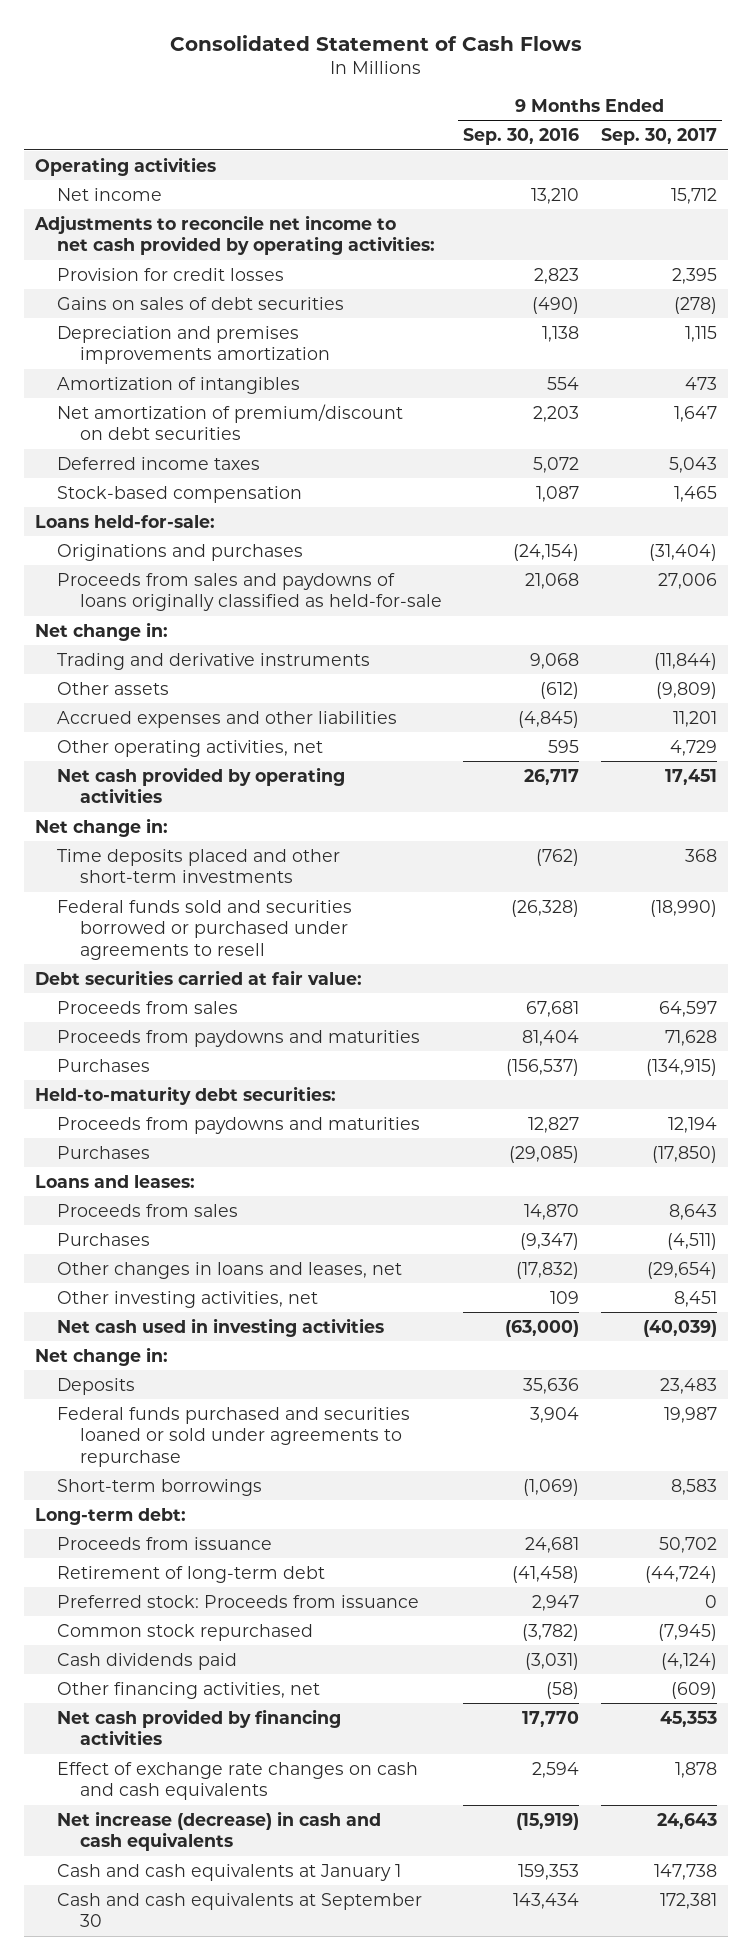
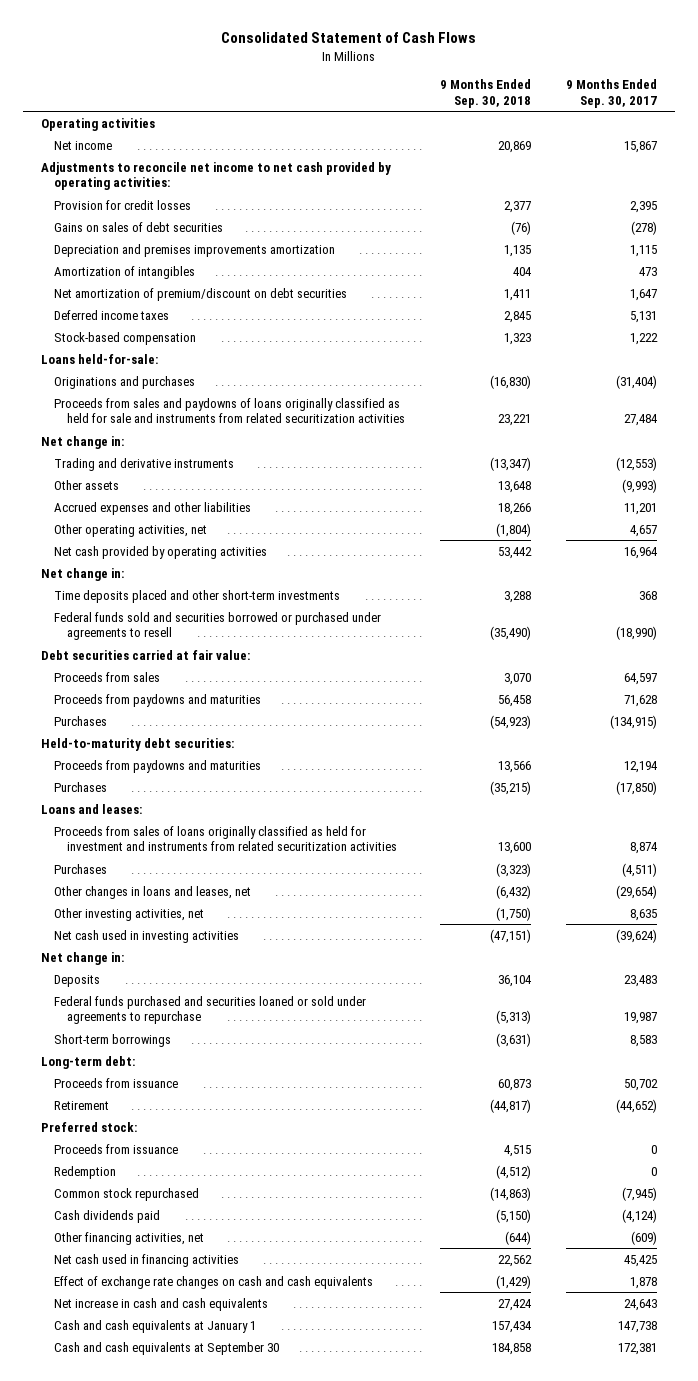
- | 9 Months Ended Sep. 30, 2016 | 9 Months Ended Sep. 30, 2017
+ | 9 Months Ended Sep. 30, 2018 | 9 Months Ended Sep. 30, 2017
- Net income | 13,210 | 15,712
+ Net income | 20,869 | 15,867
- Deferred income taxes | 5,072 | 5,043
- Stock-based compensation | 1,087 | 1,465
+ Deferred income taxes | 2,845 | 5,131
+ Stock-based compensation | 1,323 | 1,222
- Proceeds from sales and paydowns of loans originally classified as held-for-sale | 21,068 | 27,006
+ Proceeds from sales and paydowns of loans originally classified as held for sale and instruments from related securitization activities | 23,221 | 27,484
- Trading and derivative instruments | 9,068 | (11,844)
- Other assets | (612) | (9,809)
+ Trading and derivative instruments | (13,347) | (12,553)
+ Other assets | 13,648 | (9,993)
- Other operating activities, net | 595 | 4,729
- Net cash provided by operating activities | 26,717 | 17,451
+ Other operating activities, net | (1,804) | 4,657
+ Net cash provided by operating activities | 53,442 | 16,964
- Proceeds from sales | 14,870 | 8,643
+ Proceeds from sales of loans originally classified as held for investment and instruments from related securitization activities | 13,600 | 8,874
- Other investing activities, net | 109 | 8,451
- Net cash used in investing activities | (63,000) | (40,039)
+ Other investing activities, net | (1,750) | 8,635
+ Net cash used in investing activities | (47,151) | (39,624)
- Retirement of long-term debt | (41,458) | (44,724)
- Preferred stock: Proceeds from issuance | 2,947 | 0
+ Retirement | (44,817) | (44,652)
+ Preferred stock:
+ Proceeds from issuance | 4,515 | 0
+ Redemption | (4,512) | 0
- Net cash provided by financing activities | 17,770 | 45,353
+ Net cash used in financing activities | 22,562 | 45,425
- Net increase (decrease) in cash and cash equivalents | (15,919) | 24,643
+ Net increase in cash and cash equivalents | 27,424 | 24,643

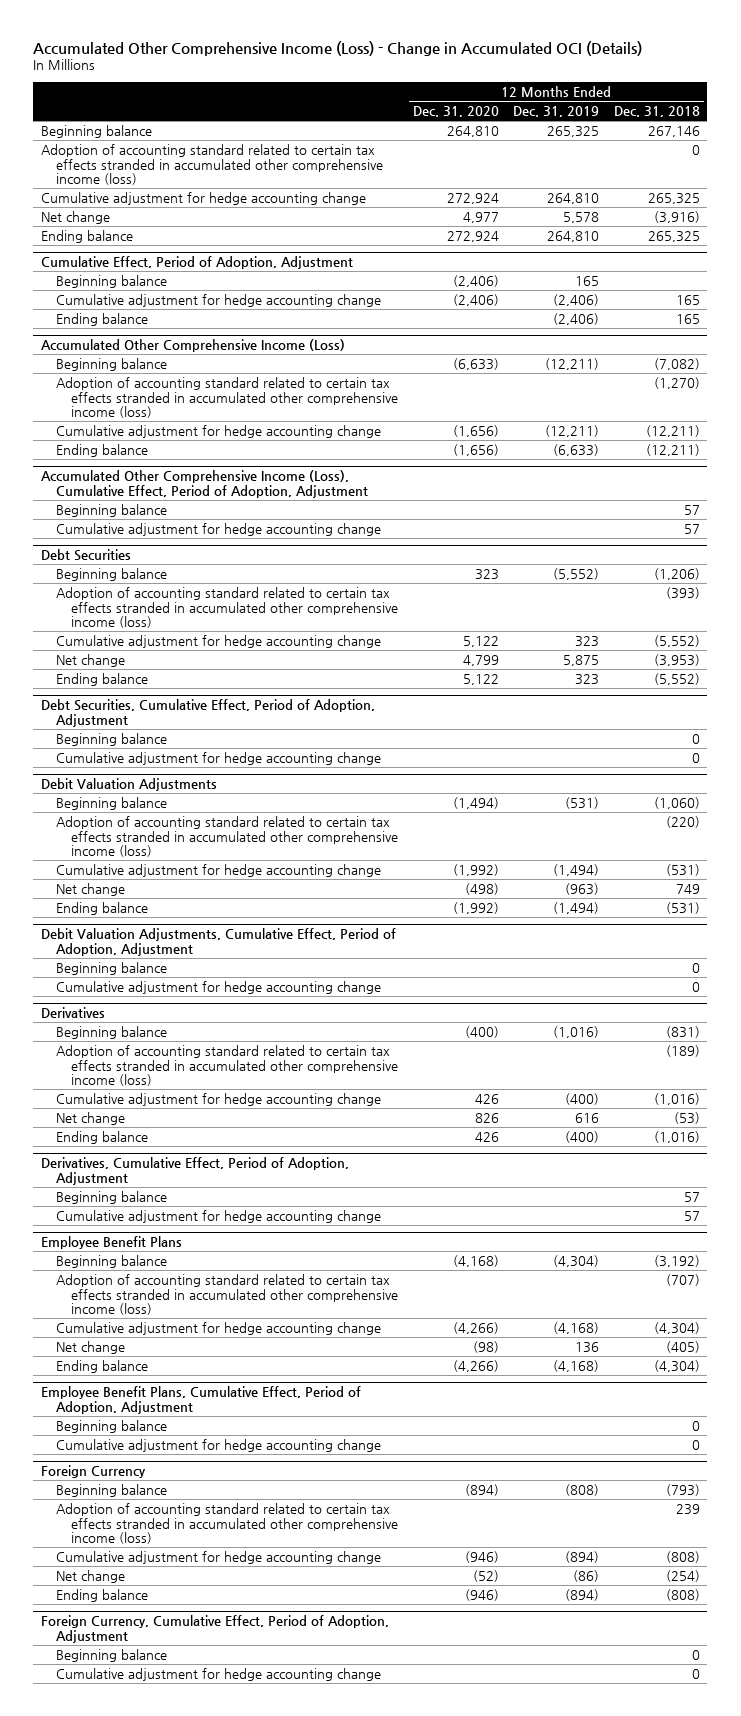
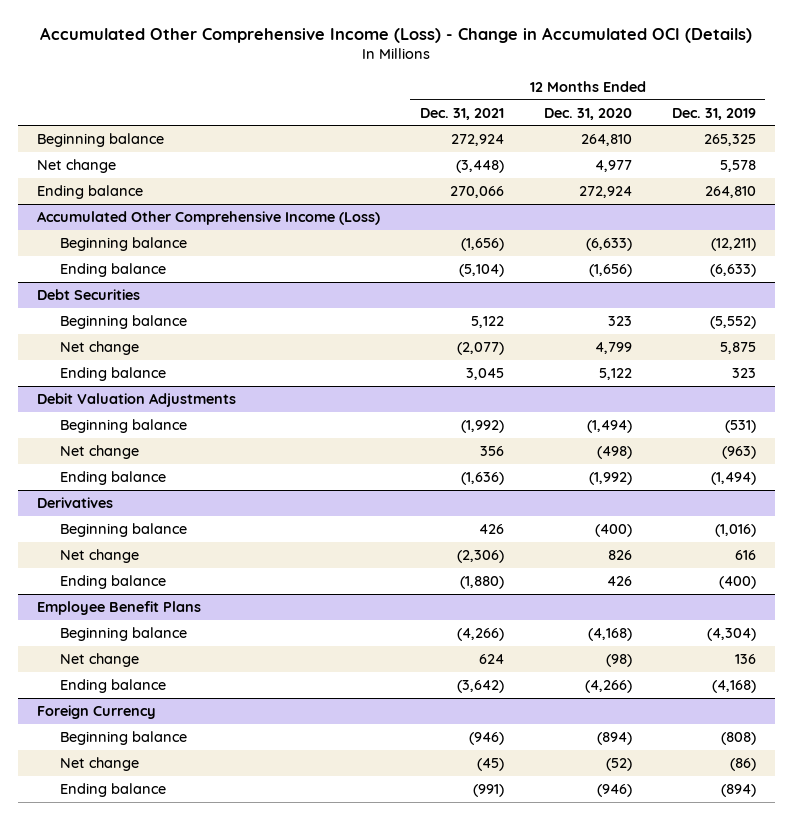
- | 12 Months Ended Dec. 31, 2020 | 12 Months Ended Dec. 31, 2019 | 12 Months Ended Dec. 31, 2018
+ | 12 Months Ended Dec. 31, 2021 | 12 Months Ended Dec. 31, 2020 | 12 Months Ended Dec. 31, 2019
- Adoption of accounting standard related to certain tax effects stranded in accumulated other comprehensive income (loss) | | | 0
- Cumulative adjustment for hedge accounting change | 272,924 | 264,810 | 265,325
- Cumulative Effect, Period of Adoption, Adjustment
- Beginning balance | (2,406) | 165 |
- Cumulative adjustment for hedge accounting change | (2,406) | (2,406) | 165
- Ending balance | | (2,406) | 165
@ Accumulated Other Comprehensive Income (Loss)
- Adoption of accounting standard related to certain tax effects stranded in accumulated other comprehensive income (loss) | | | (1,270)
- Cumulative adjustment for hedge accounting change | (1,656) | (12,211) | (12,211)
- Accumulated Other Comprehensive Income (Loss), Cumulative Effect, Period of Adoption, Adjustment
- Beginning balance | | | 57
- Cumulative adjustment for hedge accounting change | | | 57
@ Debt Securities
- Adoption of accounting standard related to certain tax effects stranded in accumulated other comprehensive income (loss) | | | (393)
- Cumulative adjustment for hedge accounting change | 5,122 | 323 | (5,552)
- Debt Securities, Cumulative Effect, Period of Adoption, Adjustment
- Beginning balance | | | 0
- Cumulative adjustment for hedge accounting change | | | 0
@ Debit Valuation Adjustments
- Adoption of accounting standard related to certain tax effects stranded in accumulated other comprehensive income (loss) | | | (220)
- Cumulative adjustment for hedge accounting change | (1,992) | (1,494) | (531)
- Debit Valuation Adjustments, Cumulative Effect, Period of Adoption, Adjustment
- Beginning balance | | | 0
- Cumulative adjustment for hedge accounting change | | | 0
@ Derivatives
- Adoption of accounting standard related to certain tax effects stranded in accumulated other comprehensive income (loss) | | | (189)
- Cumulative adjustment for hedge accounting change | 426 | (400) | (1,016)
- Derivatives, Cumulative Effect, Period of Adoption, Adjustment
- Beginning balance | | | 57
- Cumulative adjustment for hedge accounting change | | | 57
@ Employee Benefit Plans
- Adoption of accounting standard related to certain tax effects stranded in accumulated other comprehensive income (loss) | | | (707)
- Cumulative adjustment for hedge accounting change | (4,266) | (4,168) | (4,304)
- Employee Benefit Plans, Cumulative Effect, Period of Adoption, Adjustment
- Beginning balance | | | 0
- Cumulative adjustment for hedge accounting change | | | 0
@ Foreign Currency
- Adoption of accounting standard related to certain tax effects stranded in accumulated other comprehensive income (loss) | | | 239
- Cumulative adjustment for hedge accounting change | (946) | (894) | (808)
- Foreign Currency, Cumulative Effect, Period of Adoption, Adjustment
- Beginning balance | | | 0
- Cumulative adjustment for hedge accounting change | | | 0

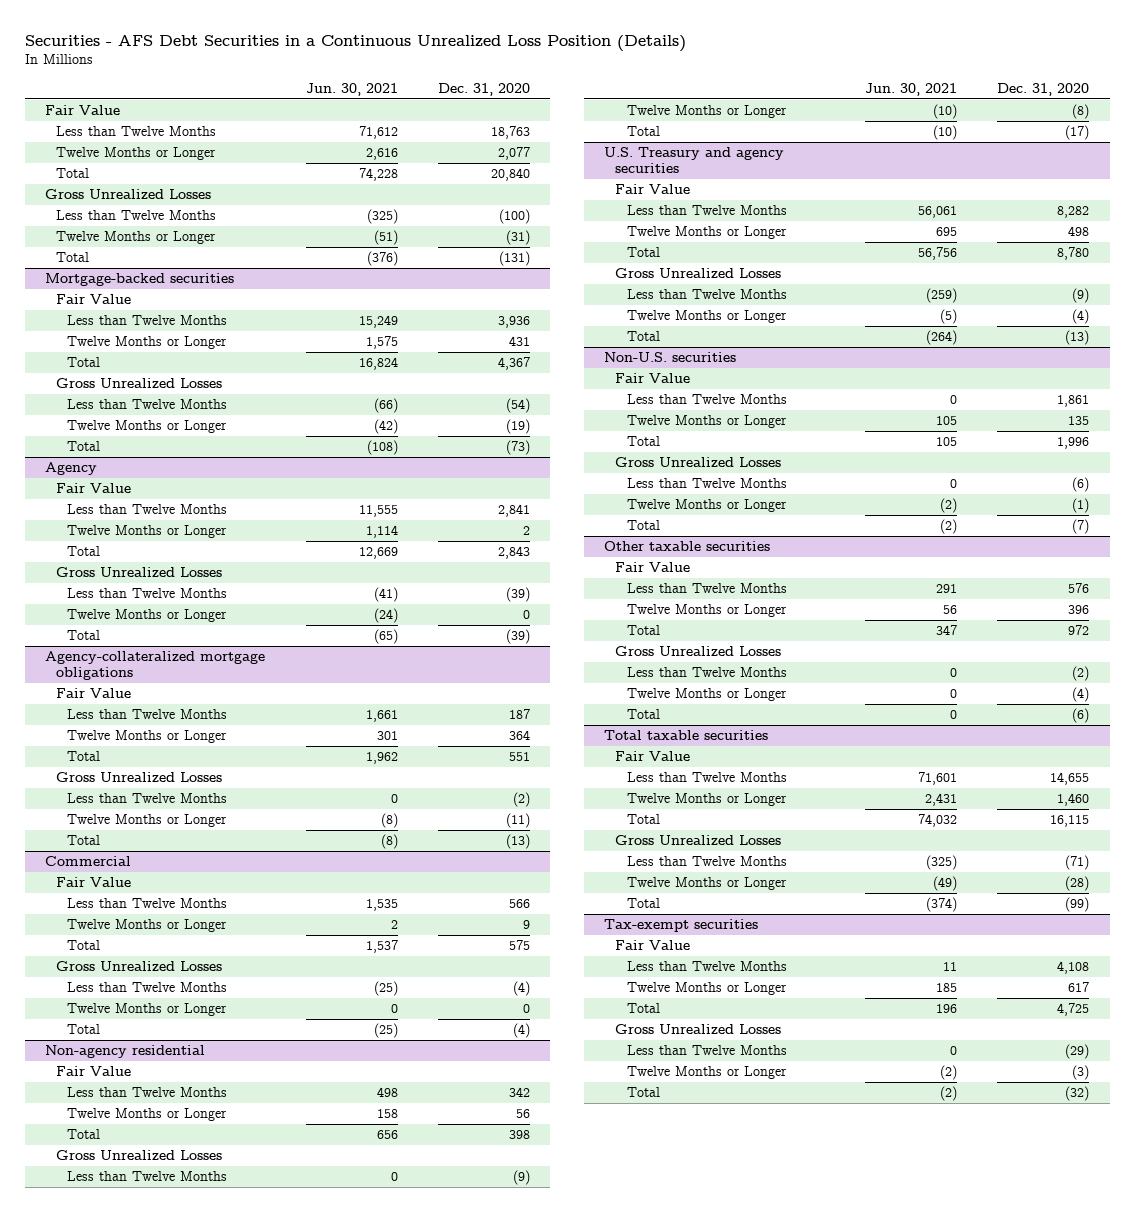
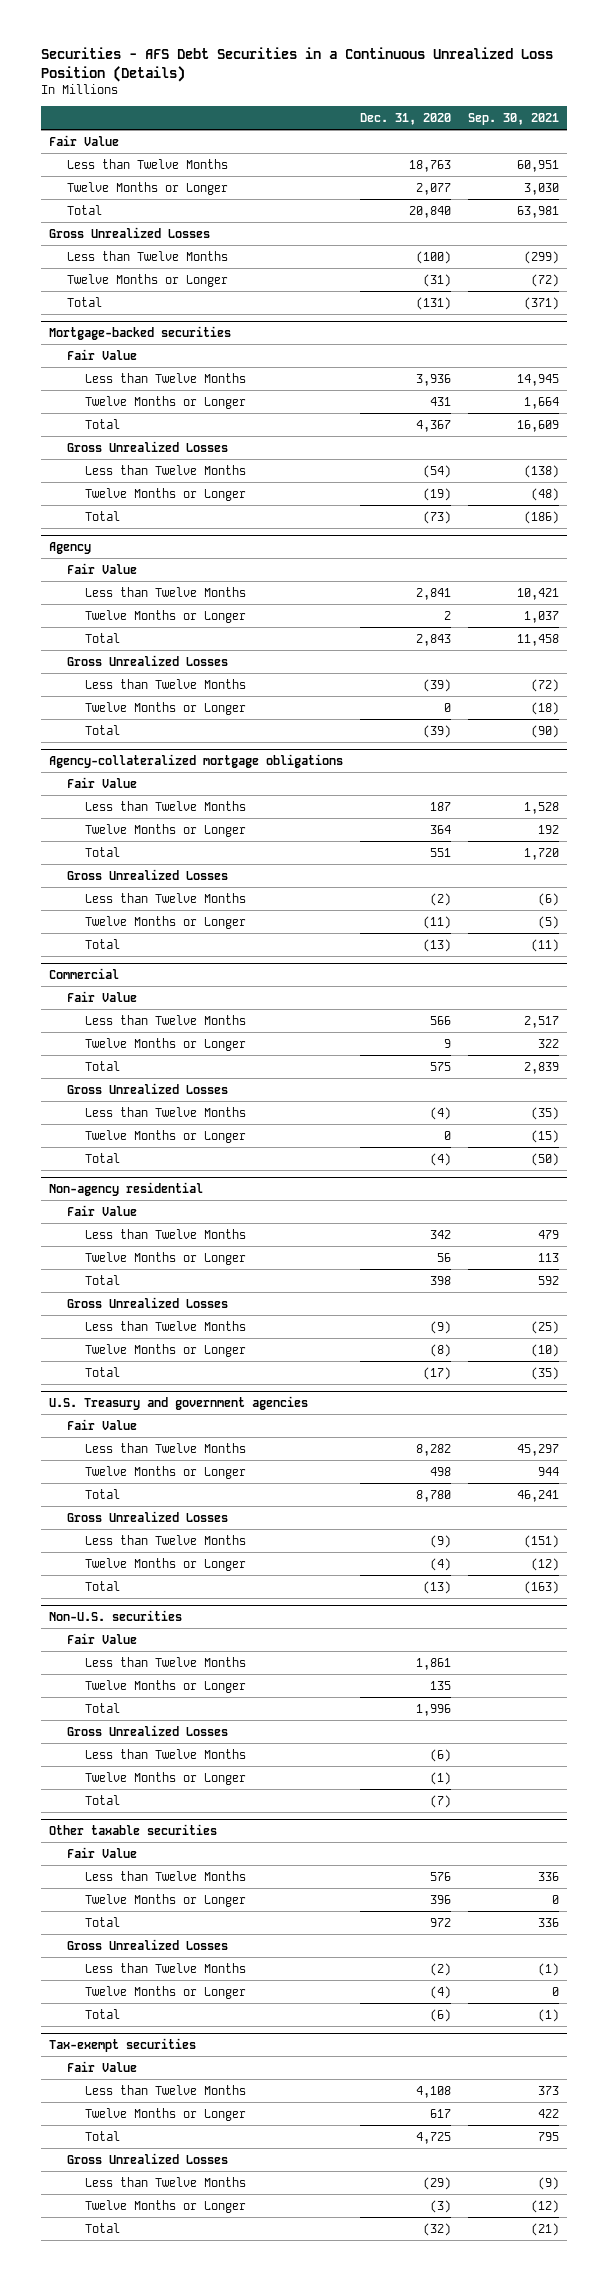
- | Jun. 30, 2021 | Dec. 31, 2020
+ | Dec. 31, 2020 | Sep. 30, 2021
- U.S. Treasury and agency securities
+ U.S. Treasury and government agencies
- Total taxable securities
- Fair Value
- Less than Twelve Months | 71,601 | 14,655
- Twelve Months or Longer | 2,431 | 1,460
- Total | 74,032 | 16,115
- Gross Unrealized Losses
- Less than Twelve Months | (325) | (71)
- Twelve Months or Longer | (49) | (28)
- Total | (374) | (99)

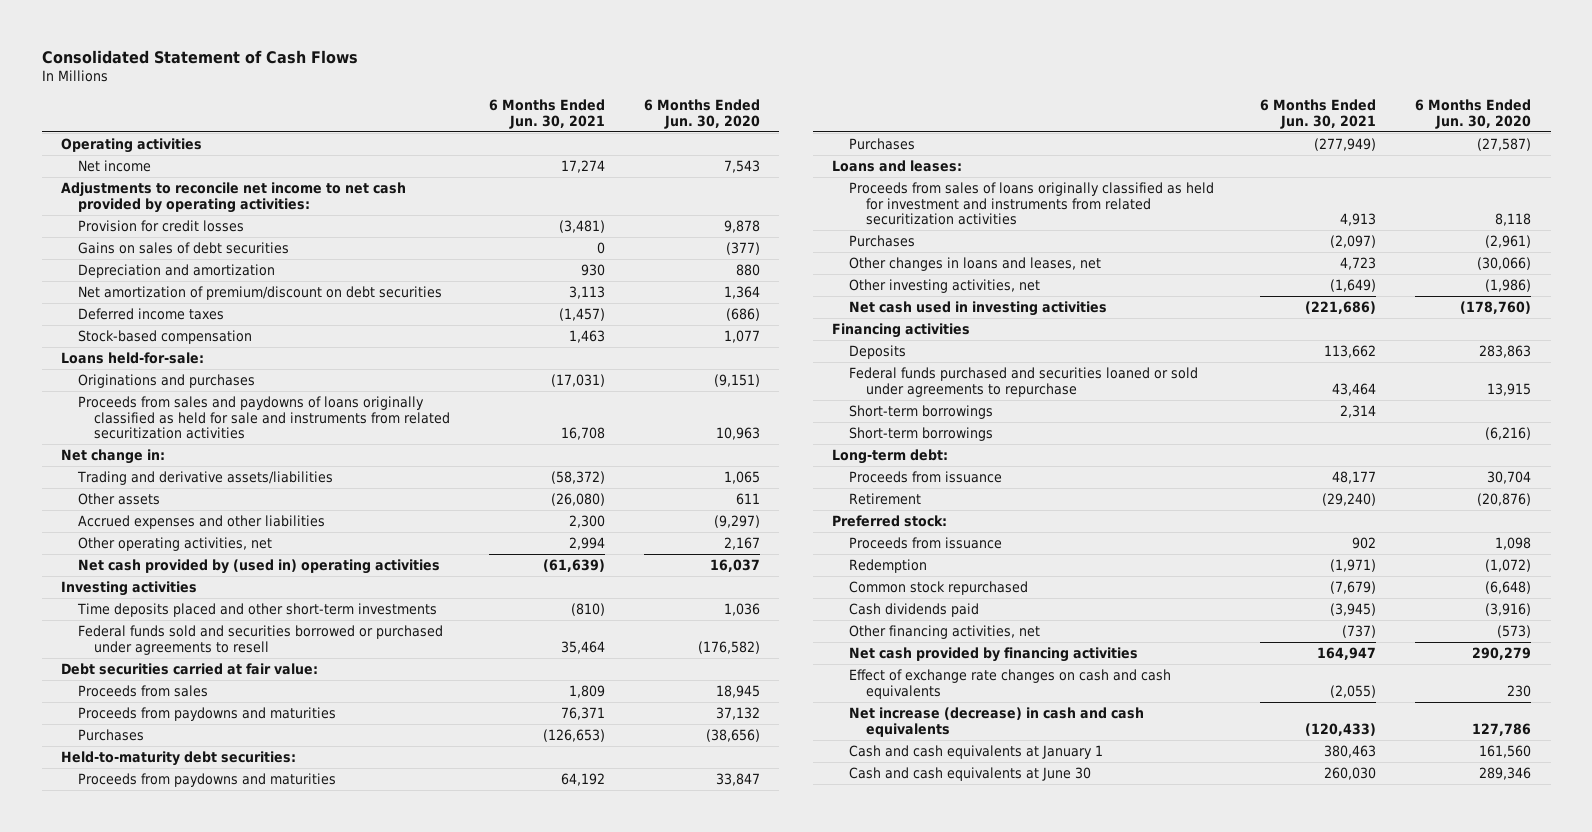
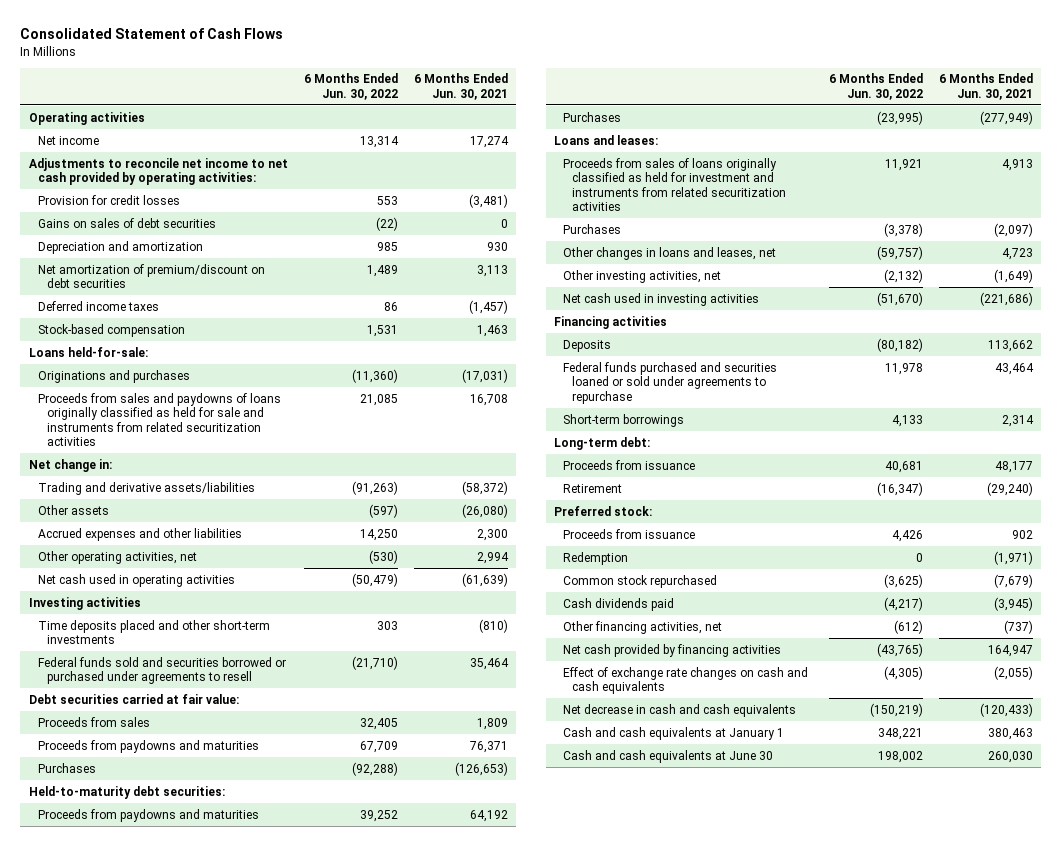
- | 6 Months Ended Jun. 30, 2021 | 6 Months Ended Jun. 30, 2020
+ | 6 Months Ended Jun. 30, 2022 | 6 Months Ended Jun. 30, 2021
- Net cash provided by (used in) operating activities | (61,639) | 16,037
+ Net cash used in operating activities | (50,479) | (61,639)
- Short-term borrowings | | (6,216)
- Net increase (decrease) in cash and cash equivalents | (120,433) | 127,786
+ Net decrease in cash and cash equivalents | (150,219) | (120,433)

